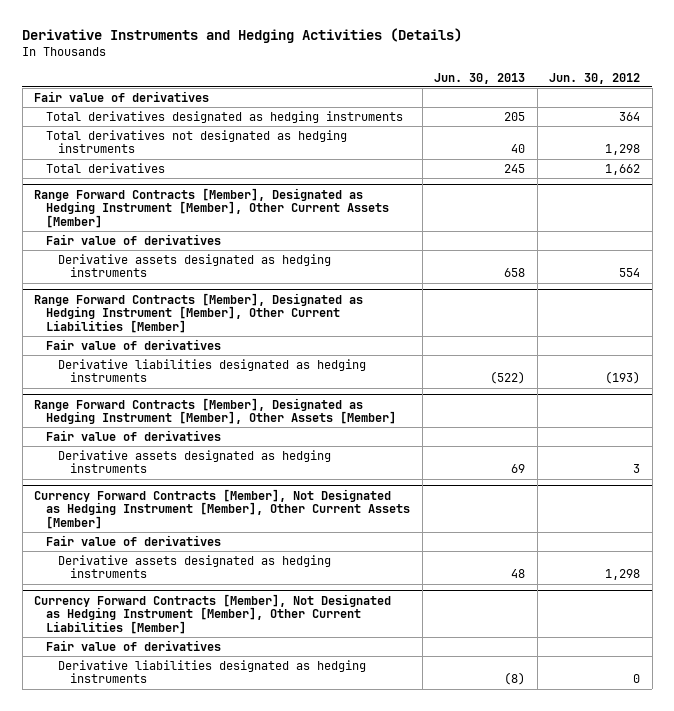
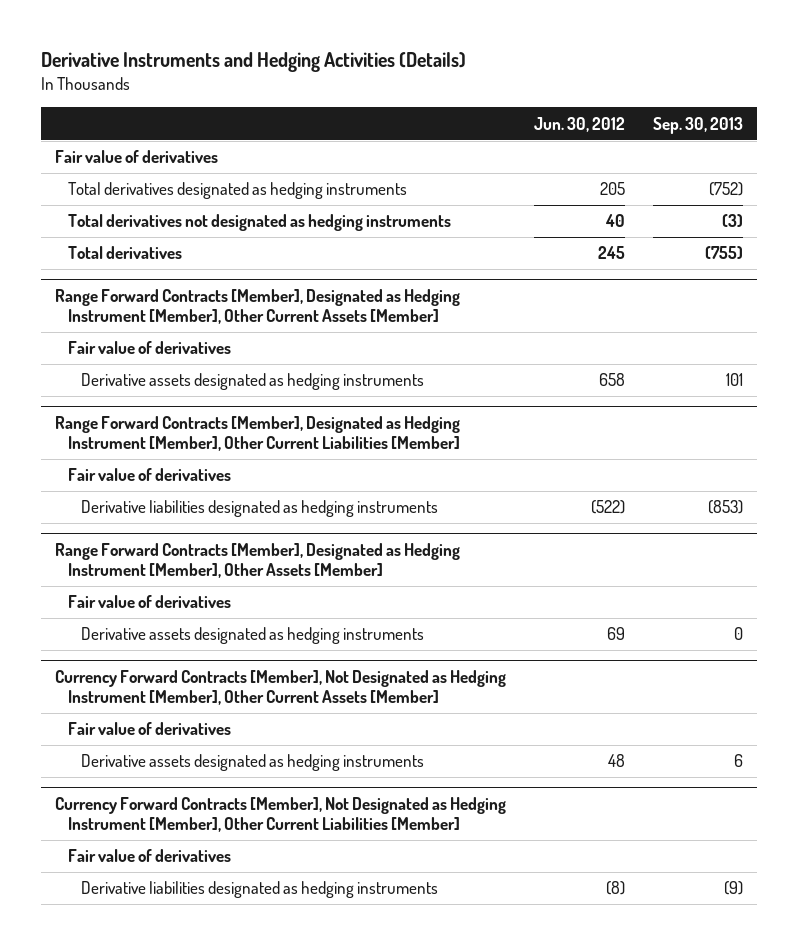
- | Jun. 30, 2013 | Jun. 30, 2012
+ | Jun. 30, 2012 | Sep. 30, 2013
- Total derivatives designated as hedging instruments | 205 | 364
- Total derivatives not designated as hedging instruments | 40 | 1,298
- Total derivatives | 245 | 1,662
+ Total derivatives designated as hedging instruments | 205 | (752)
+ Total derivatives not designated as hedging instruments | 40 | (3)
+ Total derivatives | 245 | (755)
@ Range Forward Contracts [Member], Designated as Hedging Instrument [Member], Other Current Assets [Member]
- Derivative assets designated as hedging instruments | 658 | 554
+ Derivative assets designated as hedging instruments | 658 | 101
@ Range Forward Contracts [Member], Designated as Hedging Instrument [Member], Other Current Liabilities [Member]
- Derivative liabilities designated as hedging instruments | (522) | (193)
+ Derivative liabilities designated as hedging instruments | (522) | (853)
@ Range Forward Contracts [Member], Designated as Hedging Instrument [Member], Other Assets [Member]
- Derivative assets designated as hedging instruments | 69 | 3
+ Derivative assets designated as hedging instruments | 69 | 0
@ Currency Forward Contracts [Member], Not Designated as Hedging Instrument [Member], Other Current Assets [Member]
- Derivative assets designated as hedging instruments | 48 | 1,298
+ Derivative assets designated as hedging instruments | 48 | 6
@ Currency Forward Contracts [Member], Not Designated as Hedging Instrument [Member], Other Current Liabilities [Member]
- Derivative liabilities designated as hedging instruments | (8) | 0
+ Derivative liabilities designated as hedging instruments | (8) | (9)

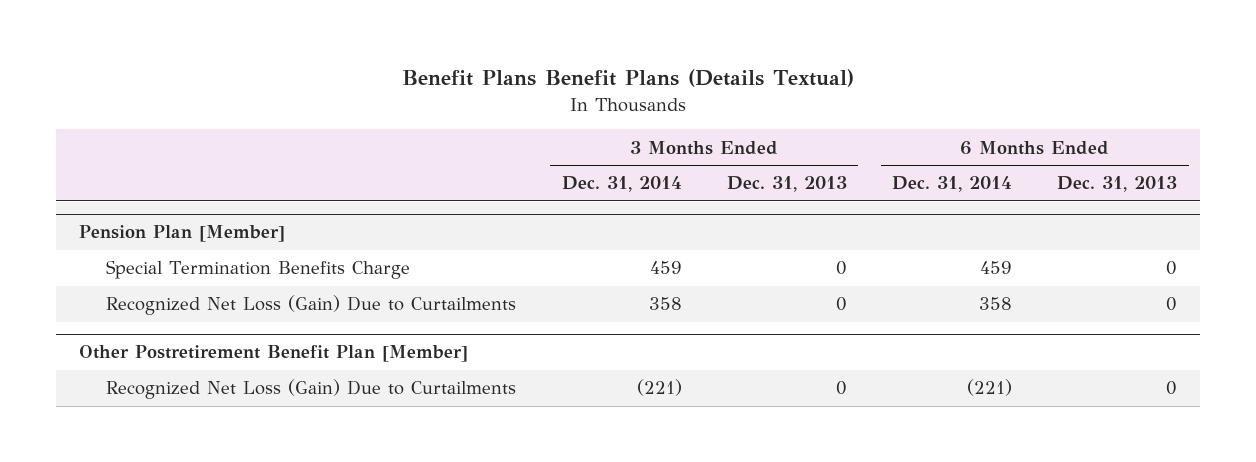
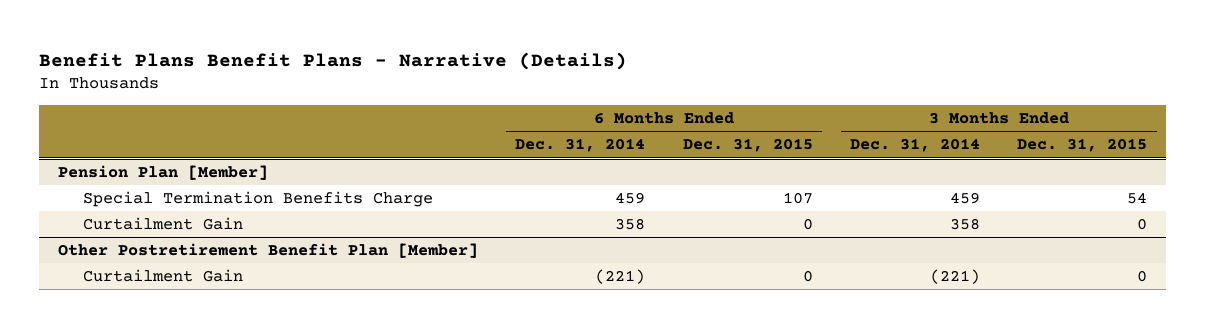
- Benefit Plans Benefit Plans (Details Textual)
+ Benefit Plans Benefit Plans - Narrative (Details)
- | 3 Months Ended Dec. 31, 2014 | 3 Months Ended Dec. 31, 2013 | 6 Months Ended Dec. 31, 2014 | 6 Months Ended Dec. 31, 2013
+ | 6 Months Ended Dec. 31, 2014 | 6 Months Ended Dec. 31, 2015 | 3 Months Ended Dec. 31, 2014 | 3 Months Ended Dec. 31, 2015
@ Pension Plan [Member]
- Recognized Net Loss (Gain) Due to Curtailments | 358 | 0 | 358 | 0
+ Curtailment Gain | 358 | 0 | 358 | 0
@ Other Postretirement Benefit Plan [Member]
- Recognized Net Loss (Gain) Due to Curtailments | (221) | 0 | (221) | 0
+ Curtailment Gain | (221) | 0 | (221) | 0

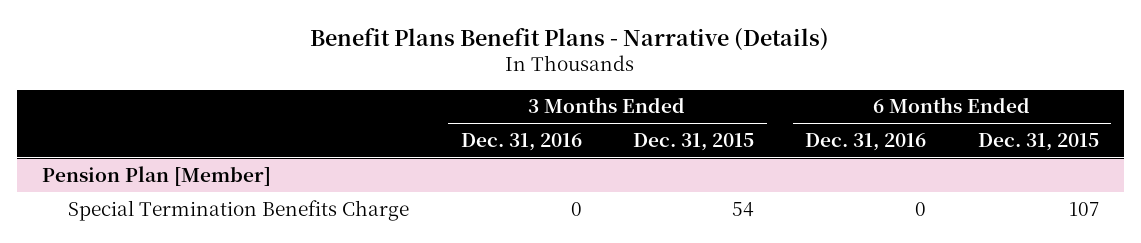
- | 6 Months Ended Dec. 31, 2014 | 6 Months Ended Dec. 31, 2015 | 3 Months Ended Dec. 31, 2014 | 3 Months Ended Dec. 31, 2015
+ | 3 Months Ended Dec. 31, 2016 | 3 Months Ended Dec. 31, 2015 | 6 Months Ended Dec. 31, 2016 | 6 Months Ended Dec. 31, 2015
@ Pension Plan [Member]
- Curtailment Gain | 358 | 0 | 358 | 0
- Other Postretirement Benefit Plan [Member]
- Curtailment Gain | (221) | 0 | (221) | 0

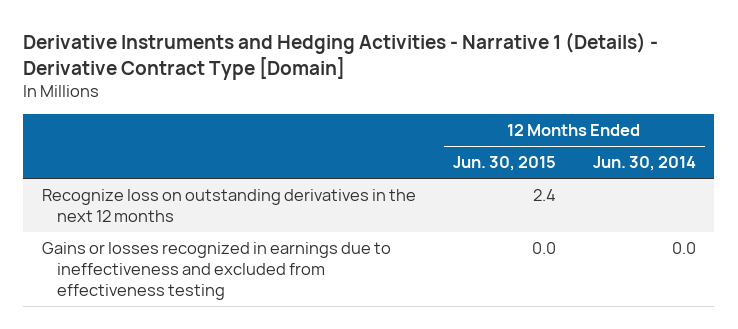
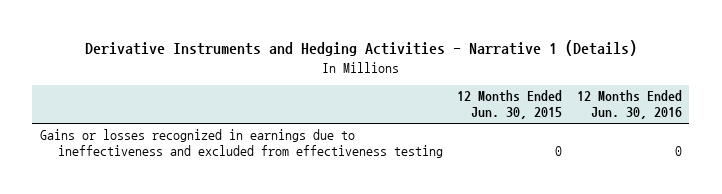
- Derivative Instruments and Hedging Activities - Narrative 1 (Details) - Derivative Contract Type [Domain]
+ Derivative Instruments and Hedging Activities - Narrative 1 (Details)
- | 12 Months Ended Jun. 30, 2015 | 12 Months Ended Jun. 30, 2014
+ | 12 Months Ended Jun. 30, 2015 | 12 Months Ended Jun. 30, 2016
- Recognize loss on outstanding derivatives in the next 12 months | 2.4 |
- Gains or losses recognized in earnings due to ineffectiveness and excluded from effectiveness testing | 0.0 | 0.0
+ Gains or losses recognized in earnings due to ineffectiveness and excluded from effectiveness testing | 0 | 0

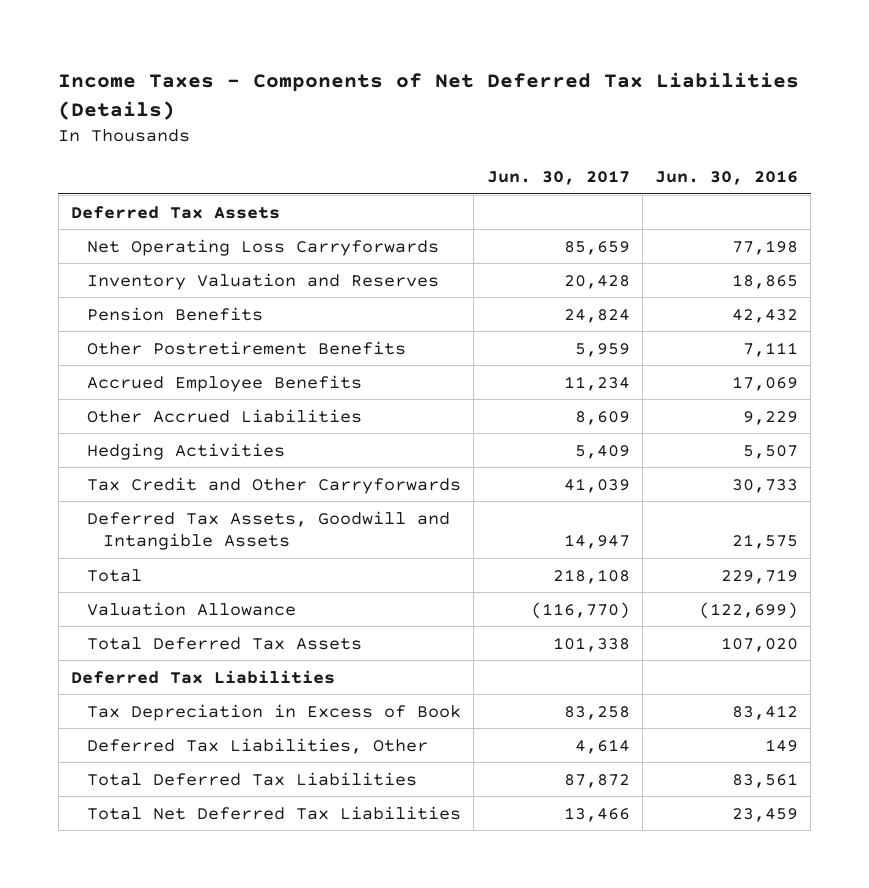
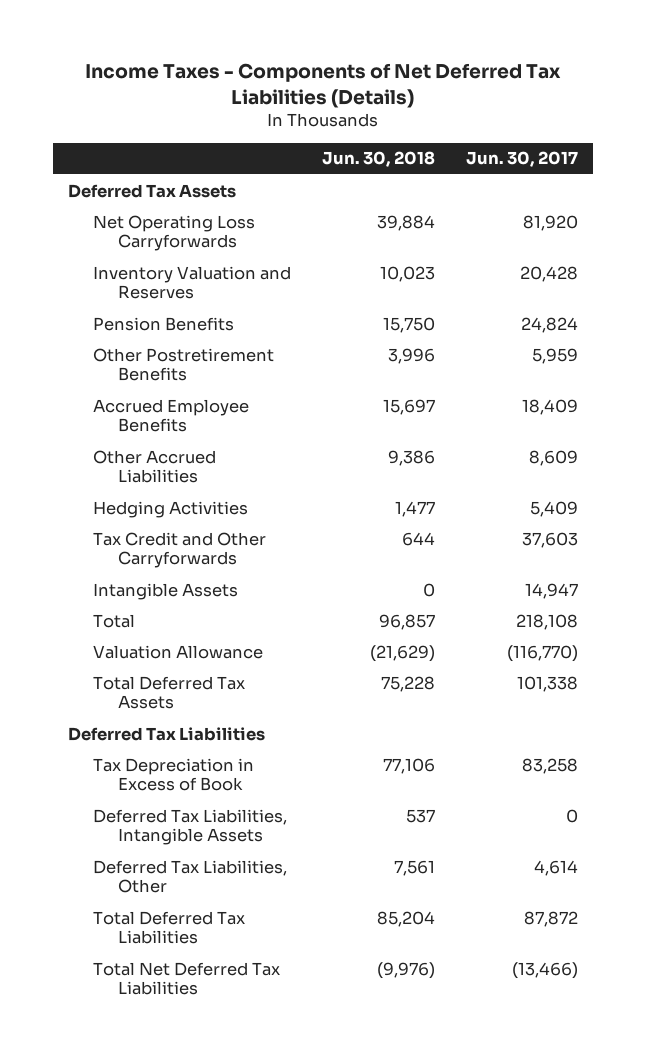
- | Jun. 30, 2017 | Jun. 30, 2016
+ | Jun. 30, 2018 | Jun. 30, 2017
- Net Operating Loss Carryforwards | 85,659 | 77,198
+ Net Operating Loss Carryforwards | 39,884 | 81,920
- Accrued Employee Benefits | 11,234 | 17,069
+ Accrued Employee Benefits | 15,697 | 18,409
- Tax Credit and Other Carryforwards | 41,039 | 30,733
- Deferred Tax Assets, Goodwill and Intangible Assets | 14,947 | 21,575
+ Tax Credit and Other Carryforwards | 644 | 37,603
+ Intangible Assets | 0 | 14,947
+ Deferred Tax Liabilities, Intangible Assets | 537 | 0
- Total Net Deferred Tax Liabilities | 13,466 | 23,459
+ Total Net Deferred Tax Liabilities | (9,976) | (13,466)

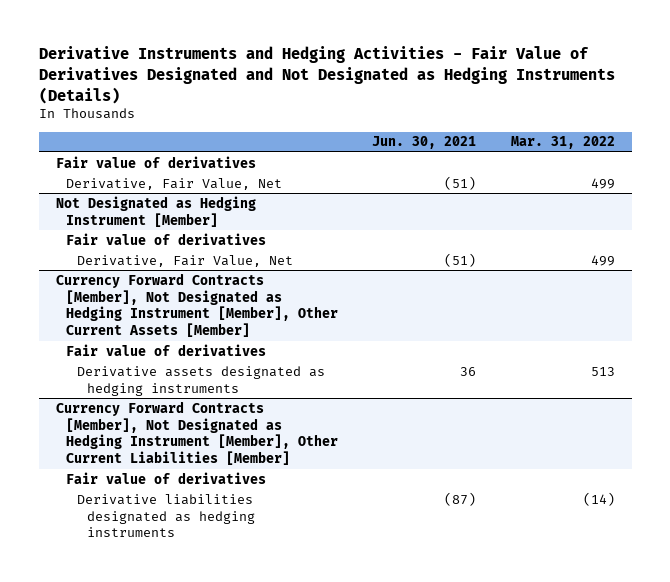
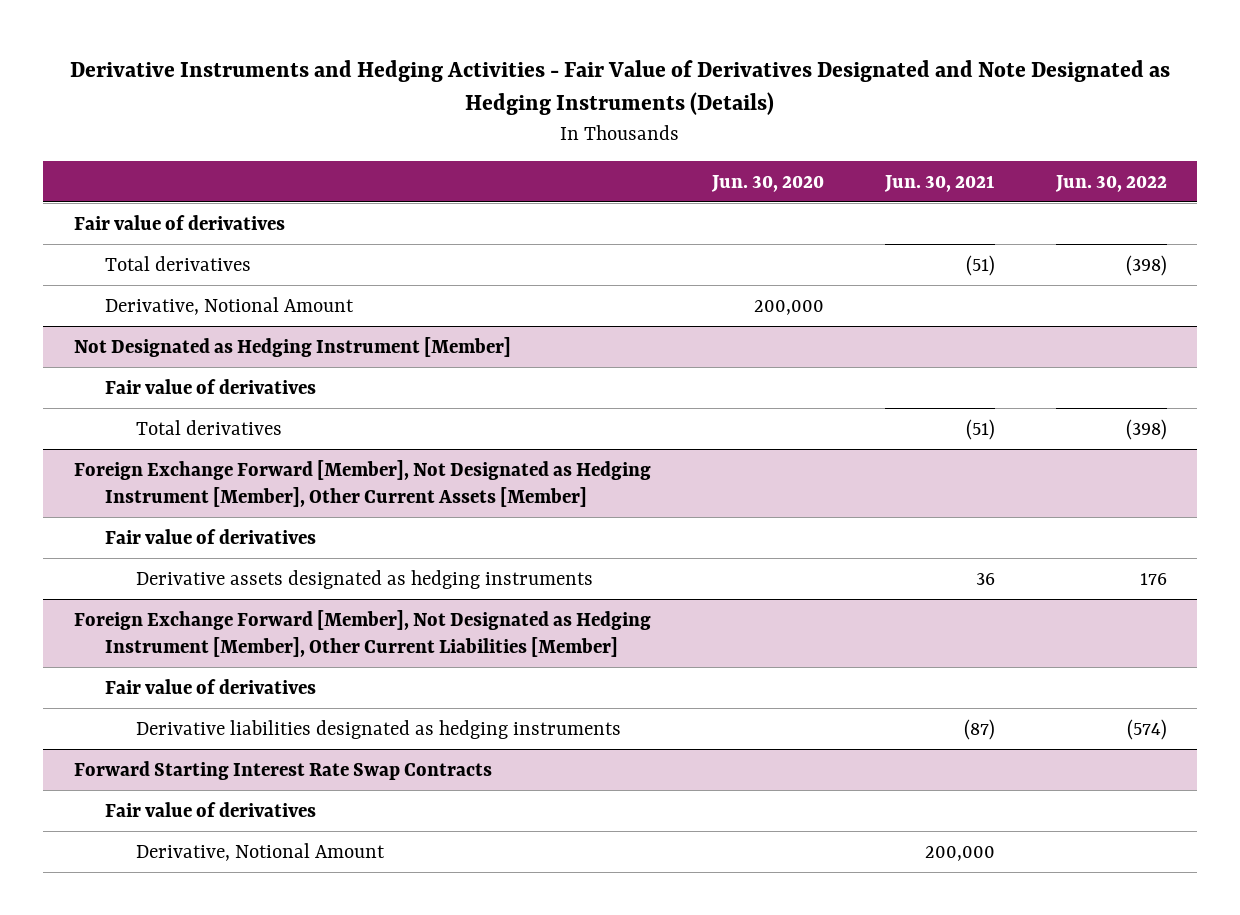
- Derivative Instruments and Hedging Activities - Fair Value of Derivatives Designated and Not Designated as Hedging Instruments (Details)
+ Derivative Instruments and Hedging Activities - Fair Value of Derivatives Designated and Note Designated as Hedging Instruments (Details)
- | Jun. 30, 2021 | Mar. 31, 2022
+ | Jun. 30, 2020 | Jun. 30, 2021 | Jun. 30, 2022
- Derivative, Fair Value, Net | (51) | 499
+ Total derivatives | | (51) | (398)
+ Derivative, Notional Amount | 200,000 | |
@ Not Designated as Hedging Instrument [Member]
- Derivative, Fair Value, Net | (51) | 499
- Currency Forward Contracts [Member], Not Designated as Hedging Instrument [Member], Other Current Assets [Member]
@ Not Designated as Hedging Instrument [Member]
+ Total derivatives | | (51) | (398)
+ Foreign Exchange Forward [Member], Not Designated as Hedging Instrument [Member], Other Current Assets [Member]
- Currency Forward Contracts [Member], Not Designated as Hedging Instrument [Member], Other Current Liabilities [Member]
+ Foreign Exchange Forward [Member], Not Designated as Hedging Instrument [Member], Other Current Liabilities [Member]
+ Forward Starting Interest Rate Swap Contracts
+ Fair value of derivatives
+ Derivative, Notional Amount | | 200,000 |

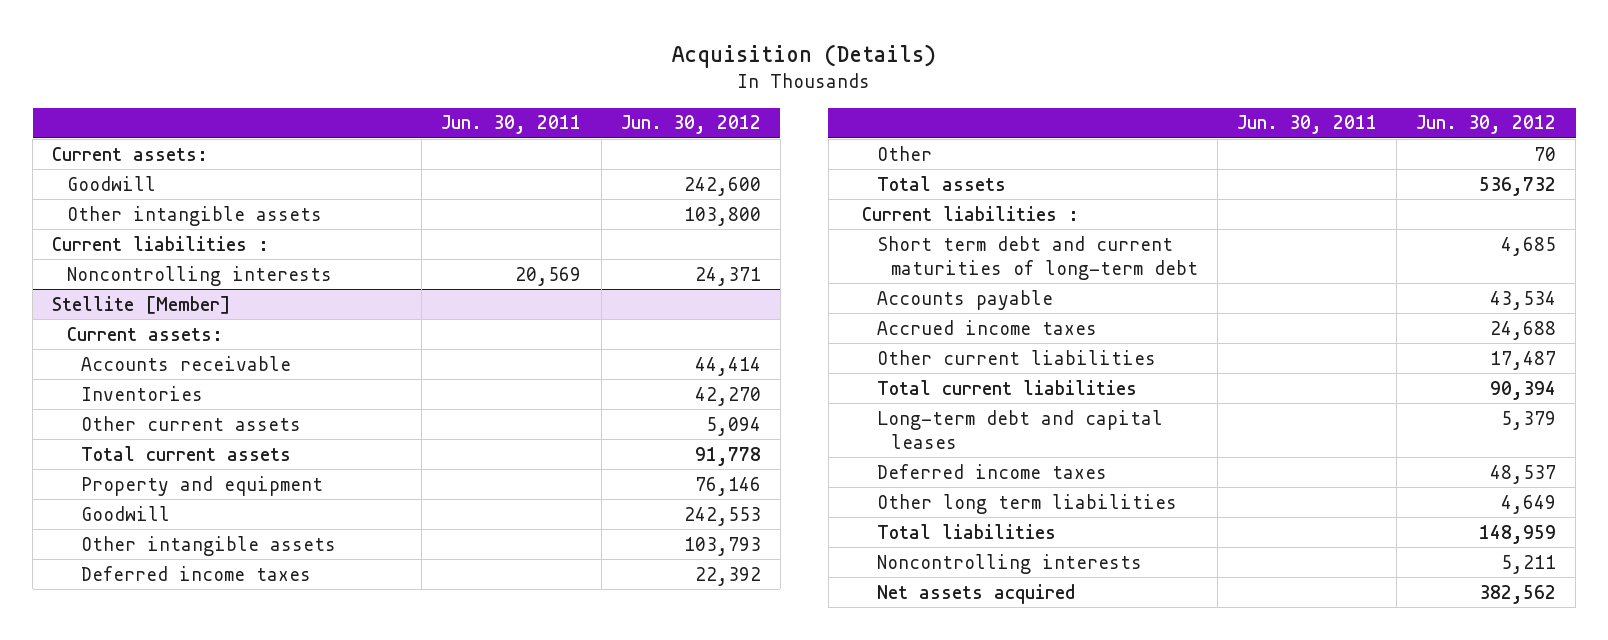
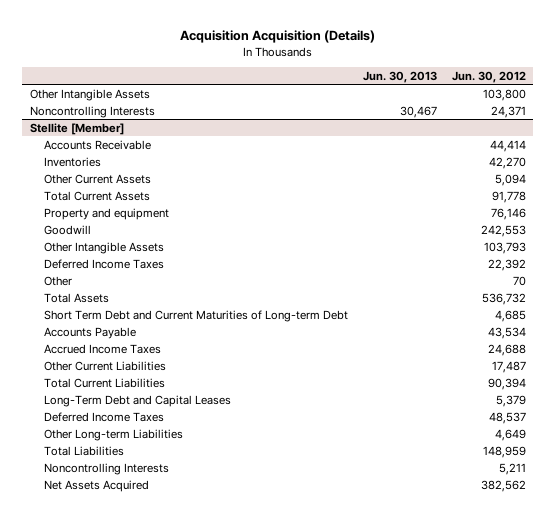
- Acquisition (Details)
+ Acquisition Acquisition (Details)
- | Jun. 30, 2011 | Jun. 30, 2012
+ | Jun. 30, 2013 | Jun. 30, 2012
- Current assets:
- Goodwill | | 242,600
- Other intangible assets | | 103,800
- Current liabilities :
- Noncontrolling interests | 20,569 | 24,371
+ Other Intangible Assets | | 103,800
+ Noncontrolling Interests | 30,467 | 24,371
@ Stellite [Member]
- Current assets:
- Accounts receivable | | 44,414
+ Accounts Receivable | | 44,414
- Other current assets | | 5,094
- Total current assets | | 91,778
+ Other Current Assets | | 5,094
+ Total Current Assets | | 91,778
- Other intangible assets | | 103,793
- Deferred income taxes | | 22,392
+ Other Intangible Assets | | 103,793
+ Deferred Income Taxes | | 22,392
- Total assets | | 536,732
- Current liabilities :
- Short term debt and current maturities of long-term debt | | 4,685
- Accounts payable | | 43,534
- Accrued income taxes | | 24,688
- Other current liabilities | | 17,487
- Total current liabilities | | 90,394
- Long-term debt and capital leases | | 5,379
- Deferred income taxes | | 48,537
- Other long term liabilities | | 4,649
- Total liabilities | | 148,959
- Noncontrolling interests | | 5,211
- Net assets acquired | | 382,562
+ Total Assets | | 536,732
+ Short Term Debt and Current Maturities of Long-term Debt | | 4,685
+ Accounts Payable | | 43,534
+ Accrued Income Taxes | | 24,688
+ Other Current Liabilities | | 17,487
+ Total Current Liabilities | | 90,394
+ Long-Term Debt and Capital Leases | | 5,379
+ Deferred Income Taxes | | 48,537
+ Other Long-term Liabilities | | 4,649
+ Total Liabilities | | 148,959
+ Noncontrolling Interests | | 5,211
+ Net Assets Acquired | | 382,562

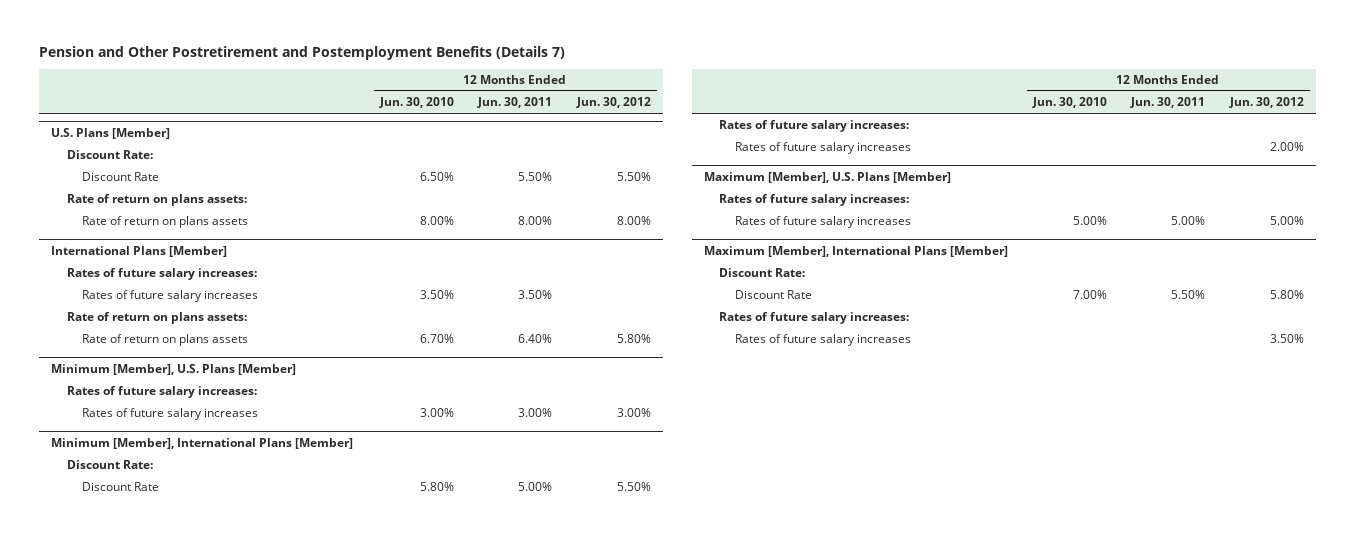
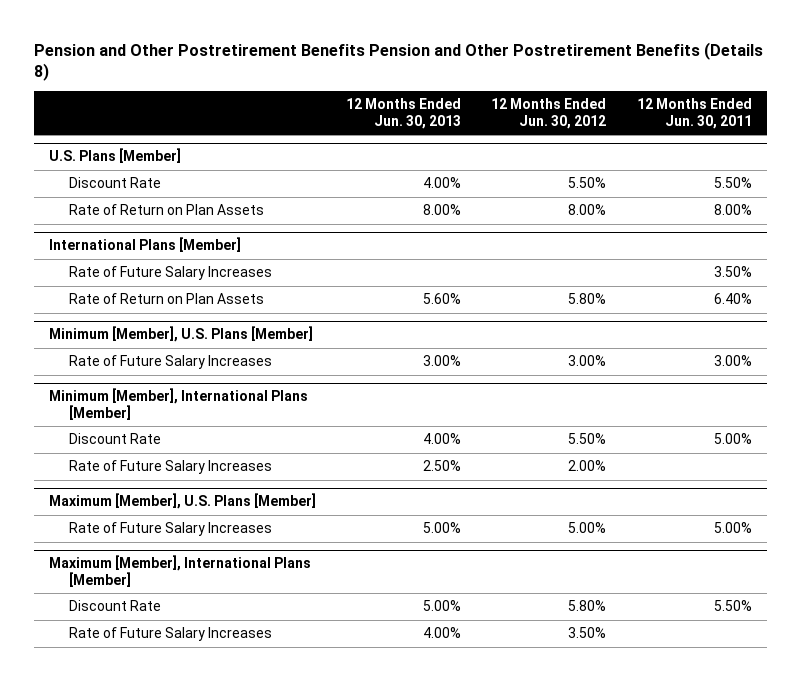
- Pension and Other Postretirement and Postemployment Benefits (Details 7)
+ Pension and Other Postretirement Benefits Pension and Other Postretirement Benefits (Details 8)
- | 12 Months Ended Jun. 30, 2010 | 12 Months Ended Jun. 30, 2011 | 12 Months Ended Jun. 30, 2012
+ | 12 Months Ended Jun. 30, 2013 | 12 Months Ended Jun. 30, 2012 | 12 Months Ended Jun. 30, 2011
@ U.S. Plans [Member]
- Discount Rate:
- Rate of return on plans assets:
- Rate of return on plans assets | 8.00% | 8.00% | 8.00%
+ Rate of Return on Plan Assets | 8.00% | 8.00% | 8.00%
@ International Plans [Member]
- Rates of future salary increases:
- Rates of future salary increases | 3.50% | 3.50% |
- Rate of return on plans assets:
- Rate of return on plans assets | 6.70% | 6.40% | 5.80%
+ Rate of Future Salary Increases | | | 3.50%
+ Rate of Return on Plan Assets | 5.60% | 5.80% | 6.40%
@ Minimum [Member], U.S. Plans [Member]
- Rates of future salary increases:
- Rates of future salary increases | 3.00% | 3.00% | 3.00%
+ Rate of Future Salary Increases | 3.00% | 3.00% | 3.00%
@ Minimum [Member], International Plans [Member]
- Discount Rate:
- Rates of future salary increases:
- Rates of future salary increases | | | 2.00%
+ Rate of Future Salary Increases | 2.50% | 2.00% |
@ Maximum [Member], U.S. Plans [Member]
- Rates of future salary increases:
- Rates of future salary increases | 5.00% | 5.00% | 5.00%
+ Rate of Future Salary Increases | 5.00% | 5.00% | 5.00%
@ Maximum [Member], International Plans [Member]
- Discount Rate:
- Rates of future salary increases:
- Rates of future salary increases | | | 3.50%
+ Rate of Future Salary Increases | 4.00% | 3.50% |

